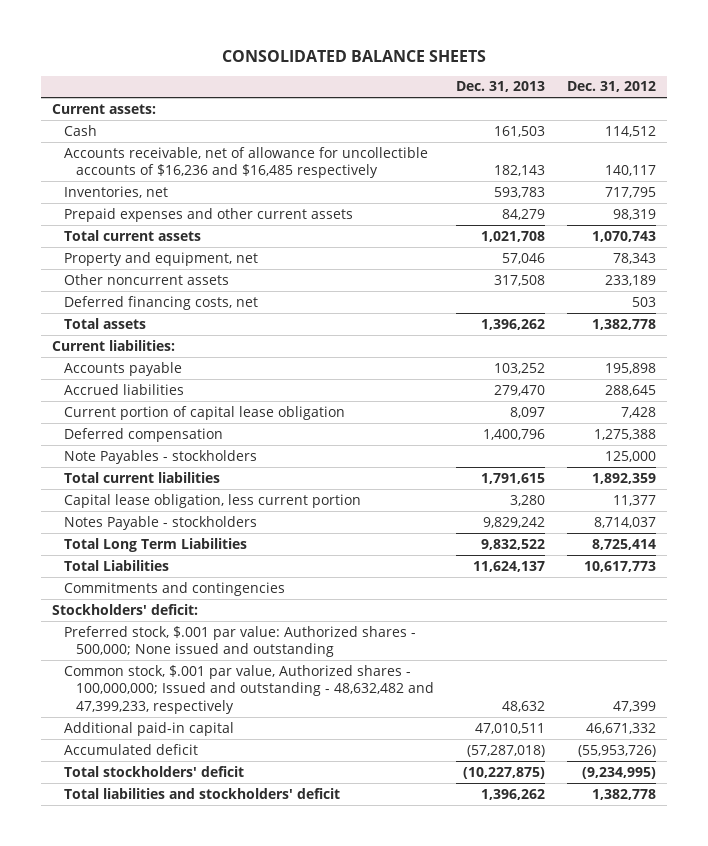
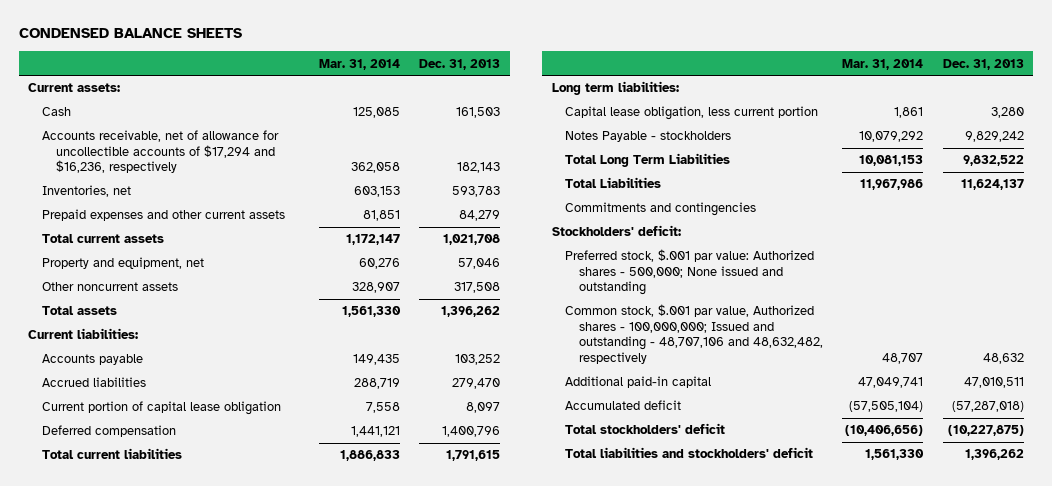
- CONSOLIDATED BALANCE SHEETS
+ CONDENSED BALANCE SHEETS
- | Dec. 31, 2013 | Dec. 31, 2012
+ | Mar. 31, 2014 | Dec. 31, 2013
- Accounts receivable, net of allowance for uncollectible accounts of $16,236 and $16,485 respectively | 182,143 | 140,117
+ Accounts receivable, net of allowance for uncollectible accounts of $17,294 and $16,236, respectively | 362,058 | 182,143
- Deferred financing costs, net | | 503
- Note Payables - stockholders | | 125,000
+ Long term liabilities:
- Common stock, $.001 par value, Authorized shares - 100,000,000; Issued and outstanding - 48,632,482 and 47,399,233, respectively | 48,632 | 47,399
+ Common stock, $.001 par value, Authorized shares - 100,000,000; Issued and outstanding - 48,707,106 and 48,632,482, respectively | 48,707 | 48,632

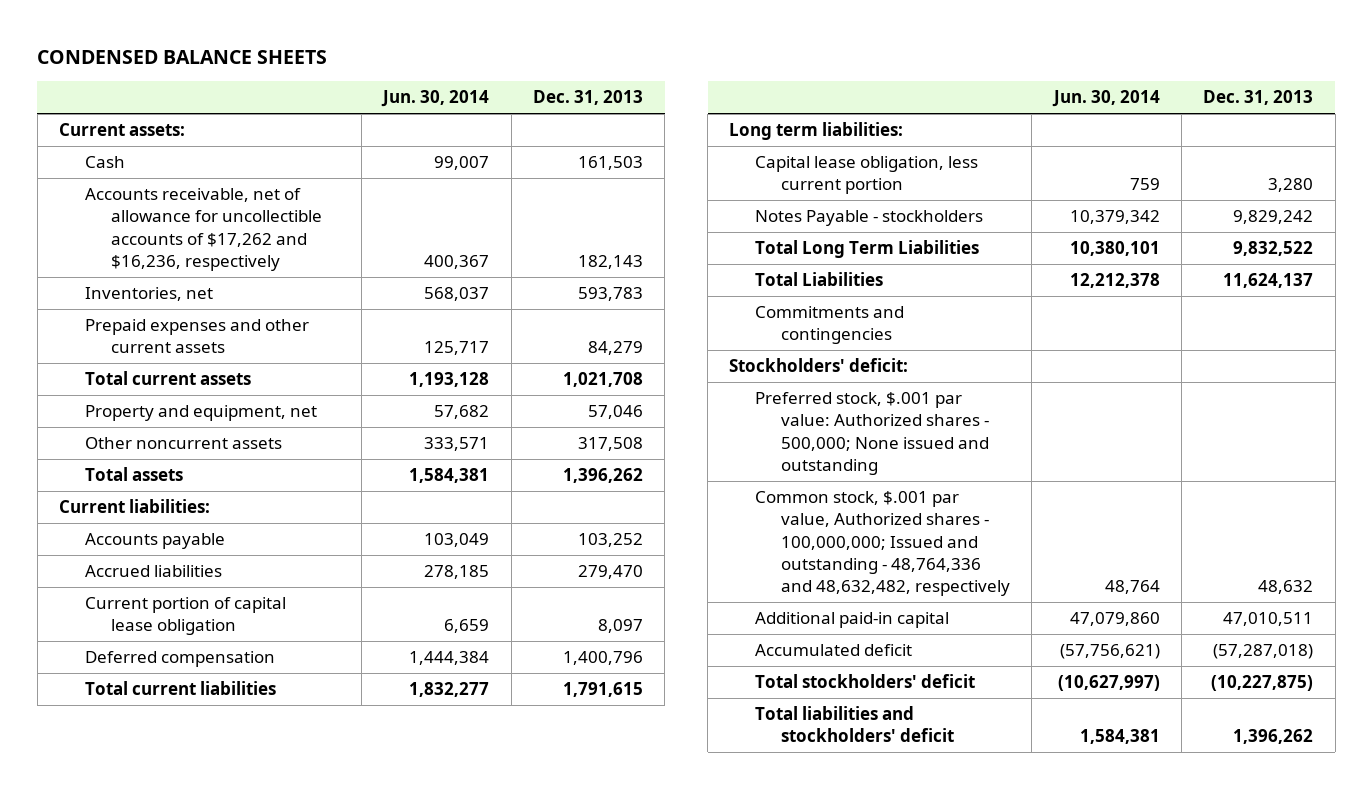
- | Mar. 31, 2014 | Dec. 31, 2013
+ | Jun. 30, 2014 | Dec. 31, 2013
- Accounts receivable, net of allowance for uncollectible accounts of $17,294 and $16,236, respectively | 362,058 | 182,143
+ Accounts receivable, net of allowance for uncollectible accounts of $17,262 and $16,236, respectively | 400,367 | 182,143
- Common stock, $.001 par value, Authorized shares - 100,000,000; Issued and outstanding - 48,707,106 and 48,632,482, respectively | 48,707 | 48,632
+ Common stock, $.001 par value, Authorized shares - 100,000,000; Issued and outstanding - 48,764,336 and 48,632,482, respectively | 48,764 | 48,632

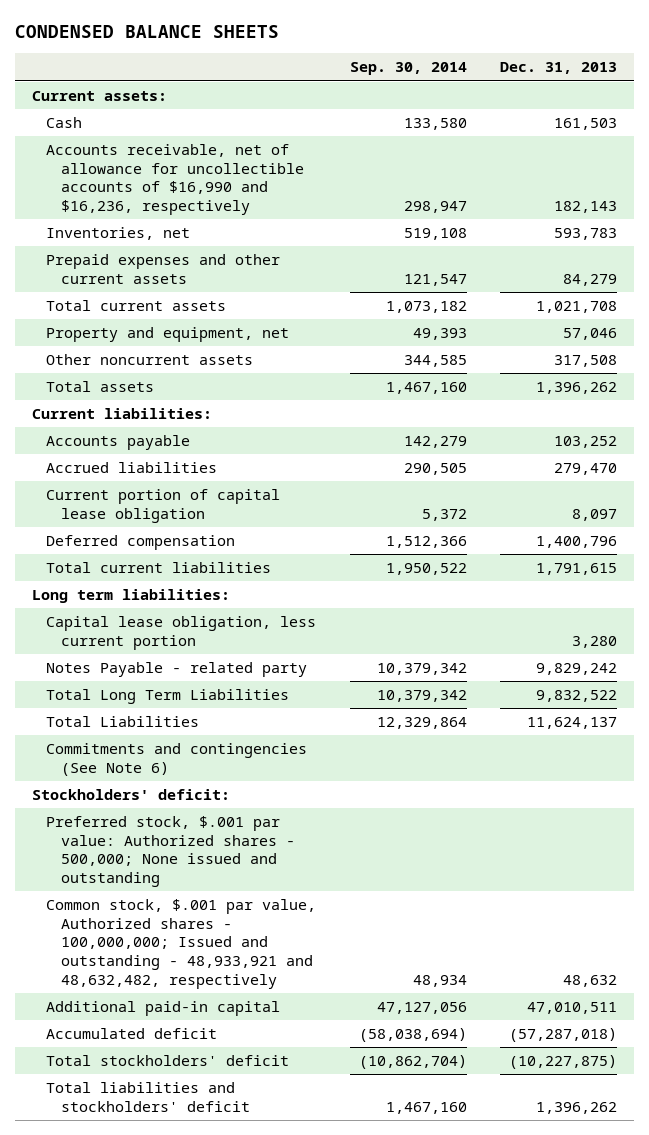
- | Jun. 30, 2014 | Dec. 31, 2013
+ | Sep. 30, 2014 | Dec. 31, 2013
- Accounts receivable, net of allowance for uncollectible accounts of $17,262 and $16,236, respectively | 400,367 | 182,143
+ Accounts receivable, net of allowance for uncollectible accounts of $16,990 and $16,236, respectively | 298,947 | 182,143
- Notes Payable - stockholders | 10,379,342 | 9,829,242
+ Notes Payable - related party | 10,379,342 | 9,829,242
- Commitments and contingencies
+ Commitments and contingencies (See Note 6)
- Common stock, $.001 par value, Authorized shares - 100,000,000; Issued and outstanding - 48,764,336 and 48,632,482, respectively | 48,764 | 48,632
+ Common stock, $.001 par value, Authorized shares - 100,000,000; Issued and outstanding - 48,933,921 and 48,632,482, respectively | 48,934 | 48,632

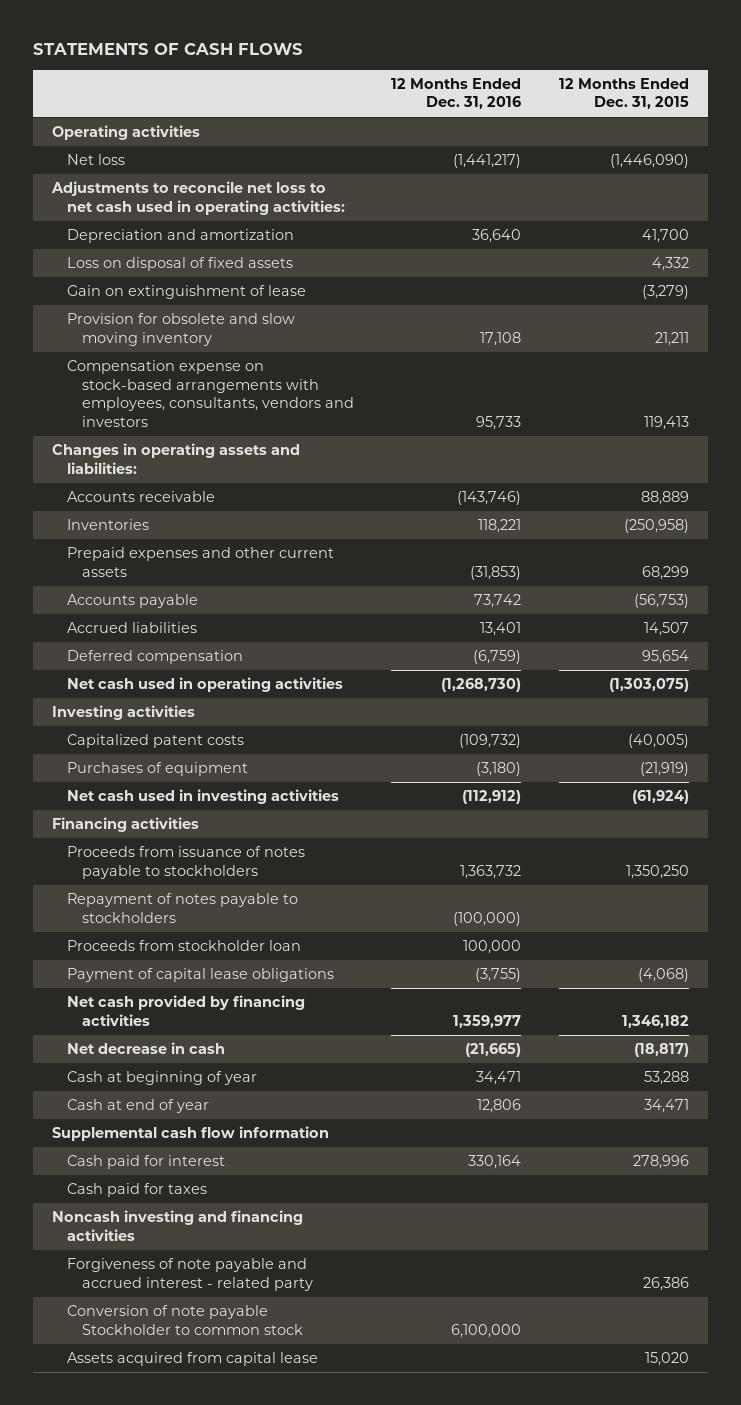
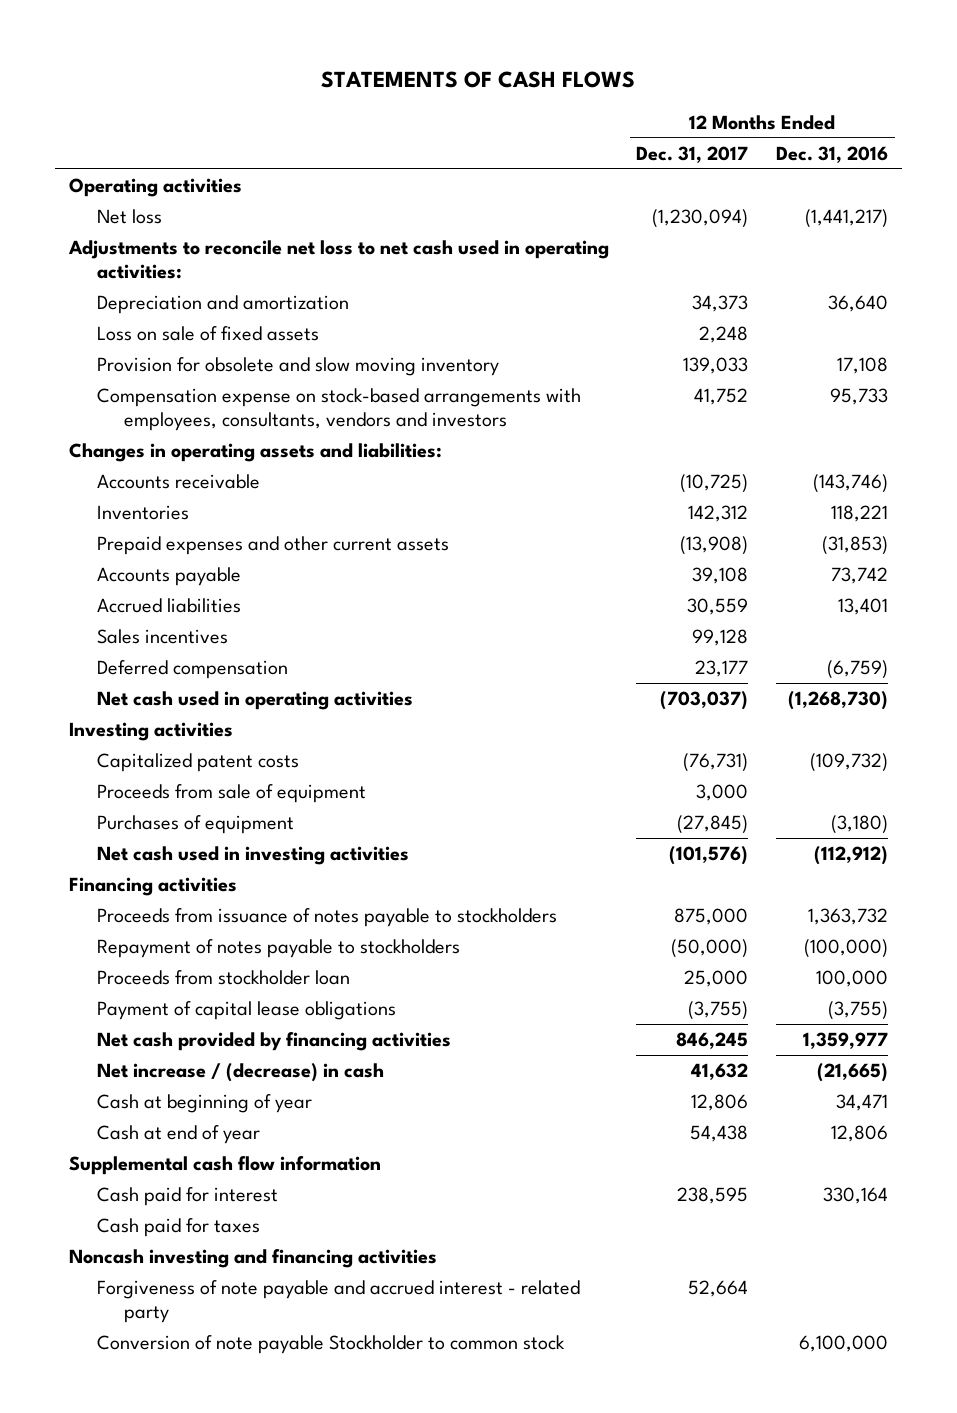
- | 12 Months Ended Dec. 31, 2016 | 12 Months Ended Dec. 31, 2015
+ | 12 Months Ended Dec. 31, 2017 | 12 Months Ended Dec. 31, 2016
- Loss on disposal of fixed assets | | 4,332
- Gain on extinguishment of lease | | (3,279)
+ Loss on sale of fixed assets | 2,248 |
+ Sales incentives | 99,128 |
+ Proceeds from sale of equipment | 3,000 |
- Net decrease in cash | (21,665) | (18,817)
+ Net increase / (decrease) in cash | 41,632 | (21,665)
- Assets acquired from capital lease | | 15,020

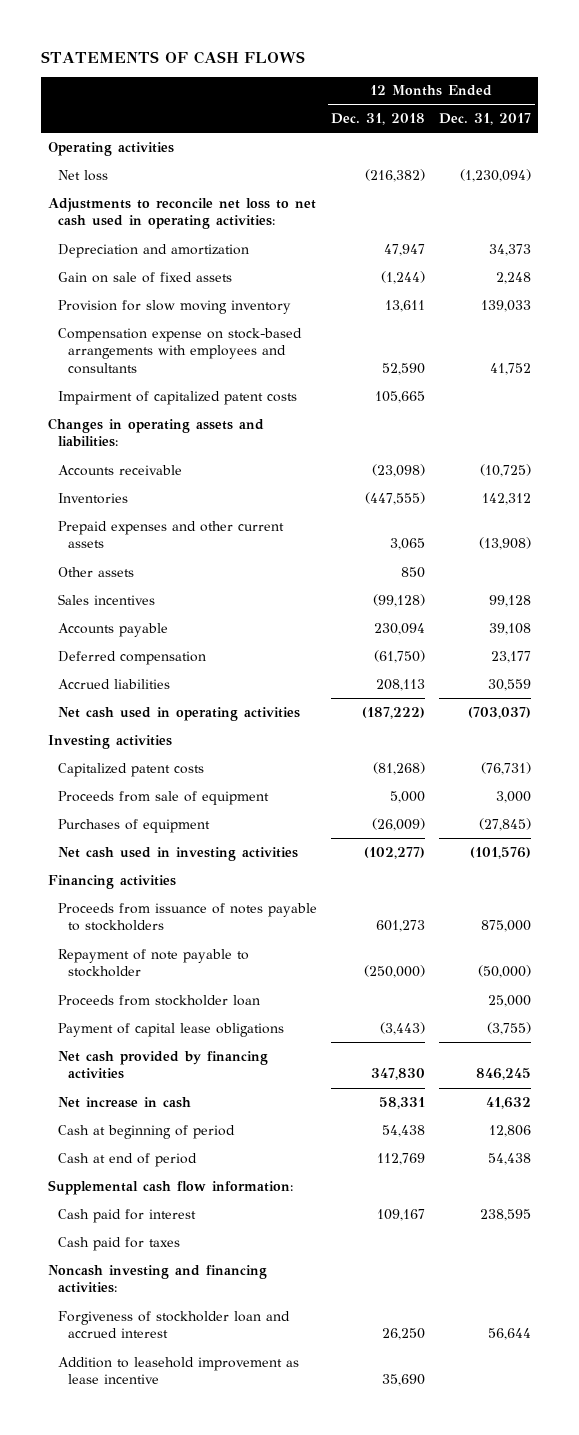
- | 12 Months Ended Dec. 31, 2017 | 12 Months Ended Dec. 31, 2016
+ | 12 Months Ended Dec. 31, 2018 | 12 Months Ended Dec. 31, 2017
- Loss on sale of fixed assets | 2,248 |
- Provision for obsolete and slow moving inventory | 139,033 | 17,108
- Compensation expense on stock-based arrangements with employees, consultants, vendors and investors | 41,752 | 95,733
+ Gain on sale of fixed assets | (1,244) | 2,248
+ Provision for slow moving inventory | 13,611 | 139,033
+ Compensation expense on stock-based arrangements with employees and consultants | 52,590 | 41,752
+ Impairment of capitalized patent costs | 105,665 |
+ Other assets | 850 |
moved down: Accounts payable | 230,094 | 39,108
moved down: Accrued liabilities | 208,113 | 30,559
- Repayment of notes payable to stockholders | (50,000) | (100,000)
+ Repayment of note payable to stockholder | (250,000) | (50,000)
- Net increase / (decrease) in cash | 41,632 | (21,665)
- Cash at beginning of year | 12,806 | 34,471
- Cash at end of year | 54,438 | 12,806
- Supplemental cash flow information
+ Net increase in cash | 58,331 | 41,632
+ Cash at beginning of period | 54,438 | 12,806
+ Cash at end of period | 112,769 | 54,438
+ Supplemental cash flow information:
- Noncash investing and financing activities
- Forgiveness of note payable and accrued interest - related party | 52,664 |
- Conversion of note payable Stockholder to common stock | | 6,100,000
+ Noncash investing and financing activities:
+ Forgiveness of stockholder loan and accrued interest | 26,250 | 56,644
+ Addition to leasehold improvement as lease incentive | 35,690 |

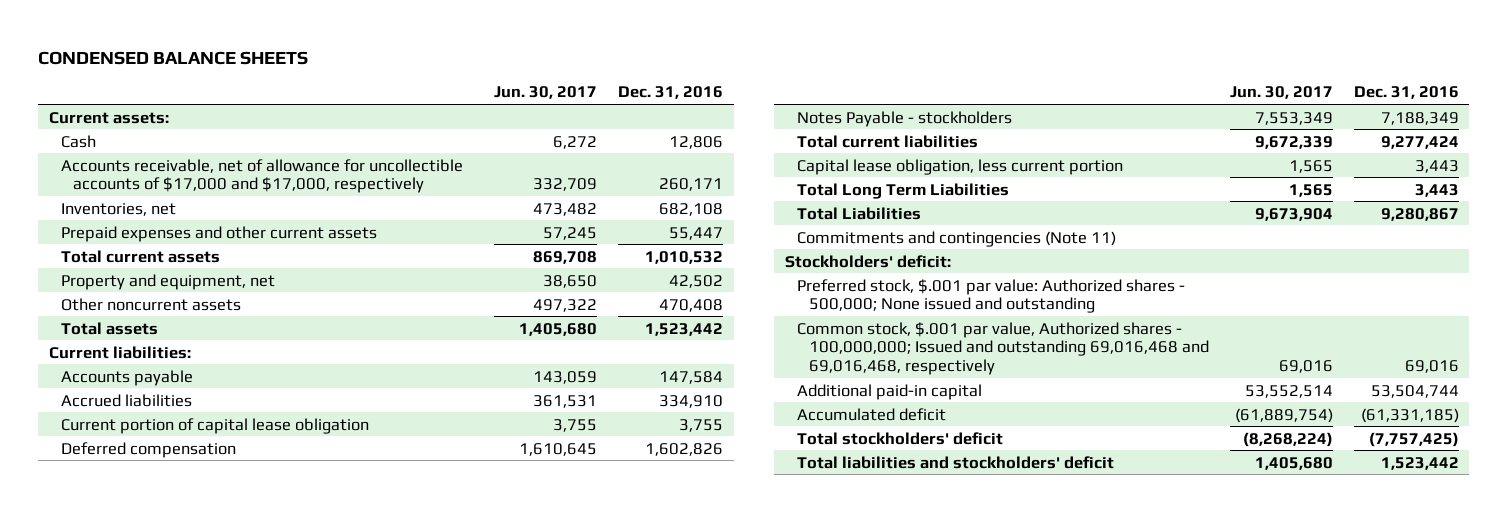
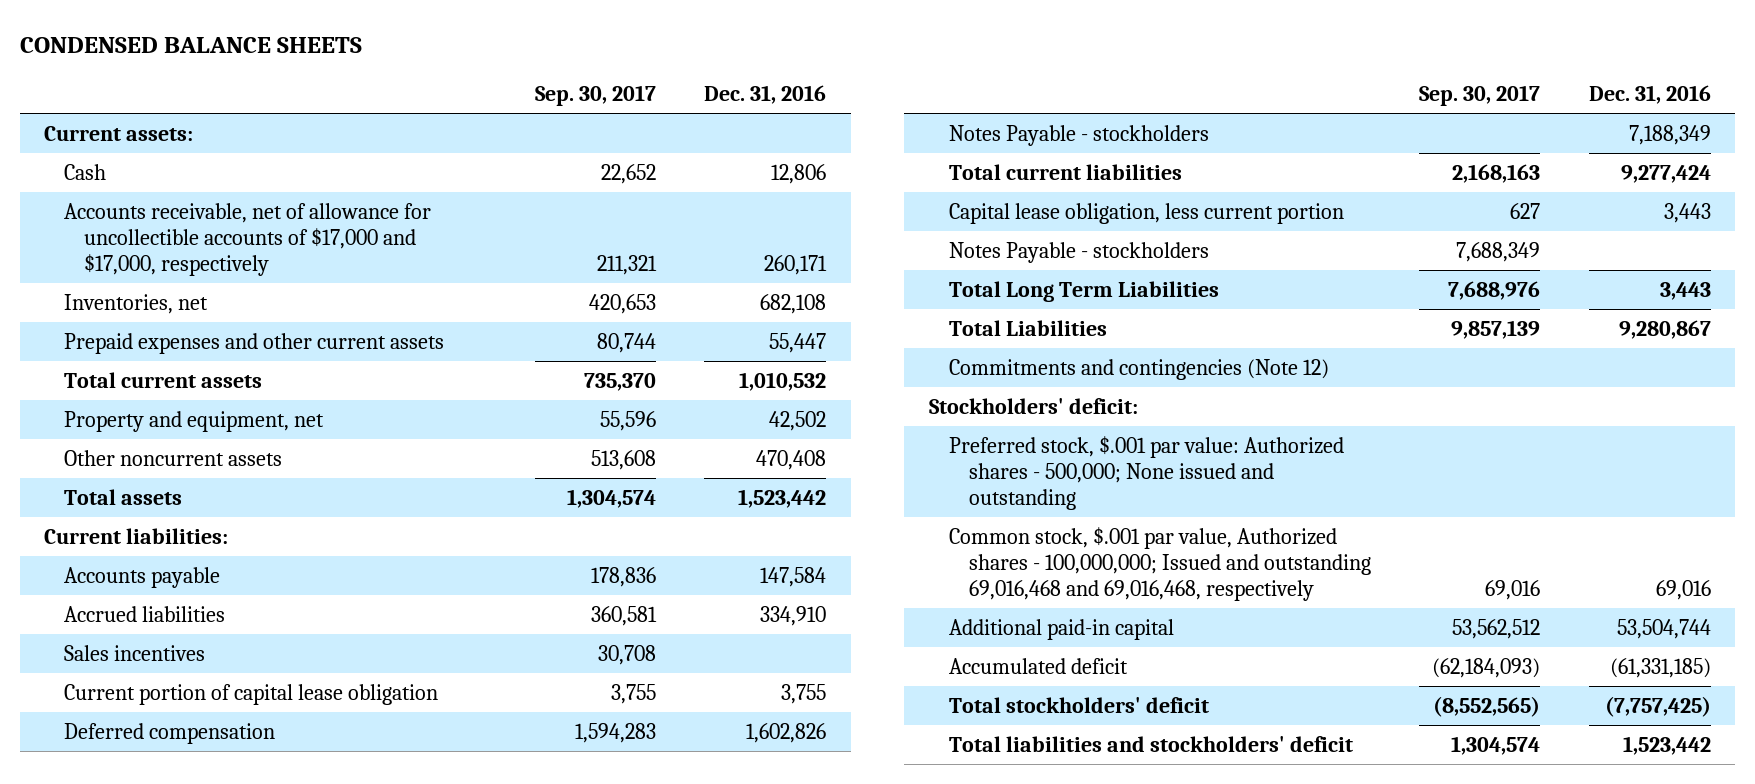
- | Jun. 30, 2017 | Dec. 31, 2016
+ | Sep. 30, 2017 | Dec. 31, 2016
+ Sales incentives | 30,708 |
+ Notes Payable - stockholders | 7,688,349 |
- Commitments and contingencies (Note 11)
+ Commitments and contingencies (Note 12)

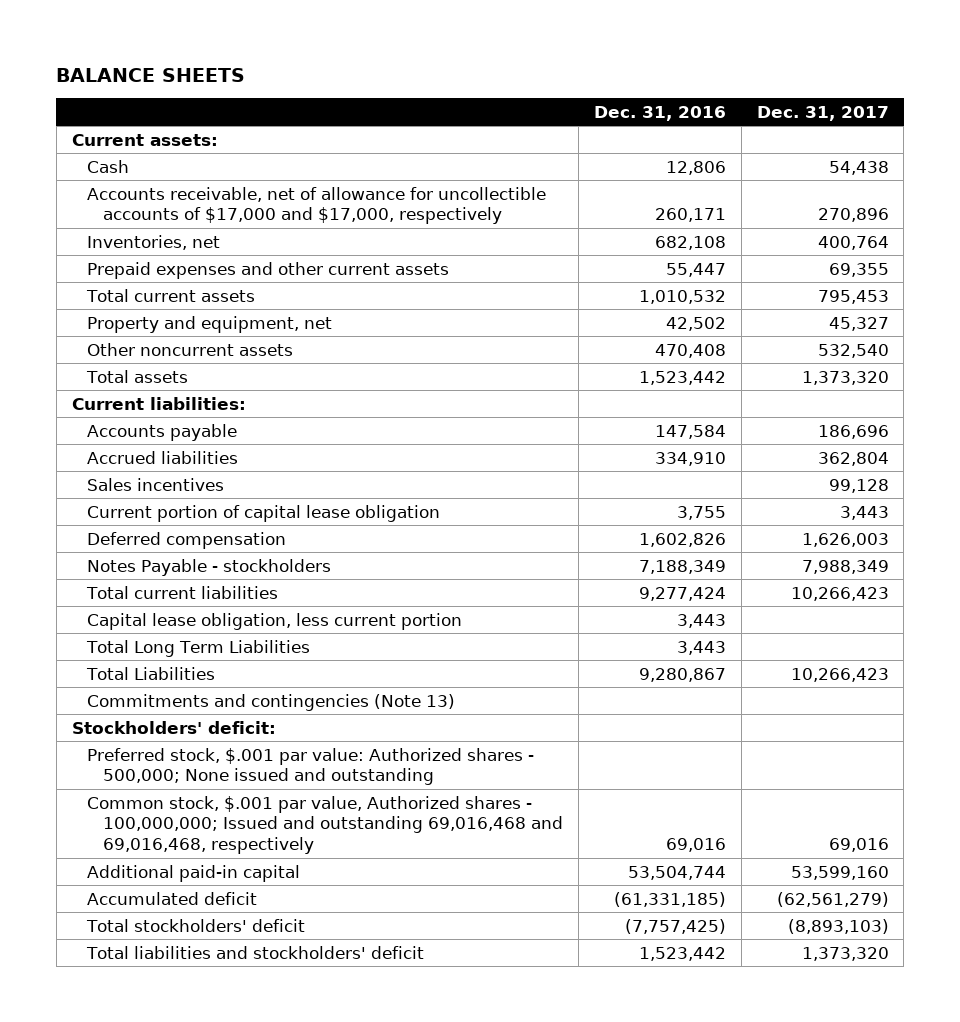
- CONDENSED BALANCE SHEETS
+ BALANCE SHEETS
- | Sep. 30, 2017 | Dec. 31, 2016
+ | Dec. 31, 2016 | Dec. 31, 2017
- Notes Payable - stockholders | 7,688,349 |
- Commitments and contingencies (Note 12)
+ Commitments and contingencies (Note 13)

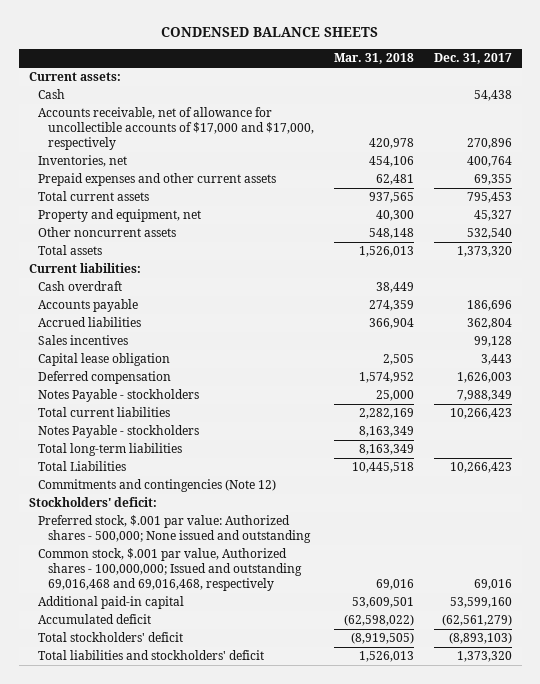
- BALANCE SHEETS
+ CONDENSED BALANCE SHEETS
- | Dec. 31, 2016 | Dec. 31, 2017
+ | Mar. 31, 2018 | Dec. 31, 2017
+ Cash overdraft | 38,449 |
- Current portion of capital lease obligation | 3,755 | 3,443
+ Capital lease obligation | 2,505 | 3,443
- Capital lease obligation, less current portion | 3,443 |
- Total Long Term Liabilities | 3,443 |
+ Notes Payable - stockholders | 8,163,349 |
+ Total long-term liabilities | 8,163,349 |
- Commitments and contingencies (Note 13)
+ Commitments and contingencies (Note 12)

